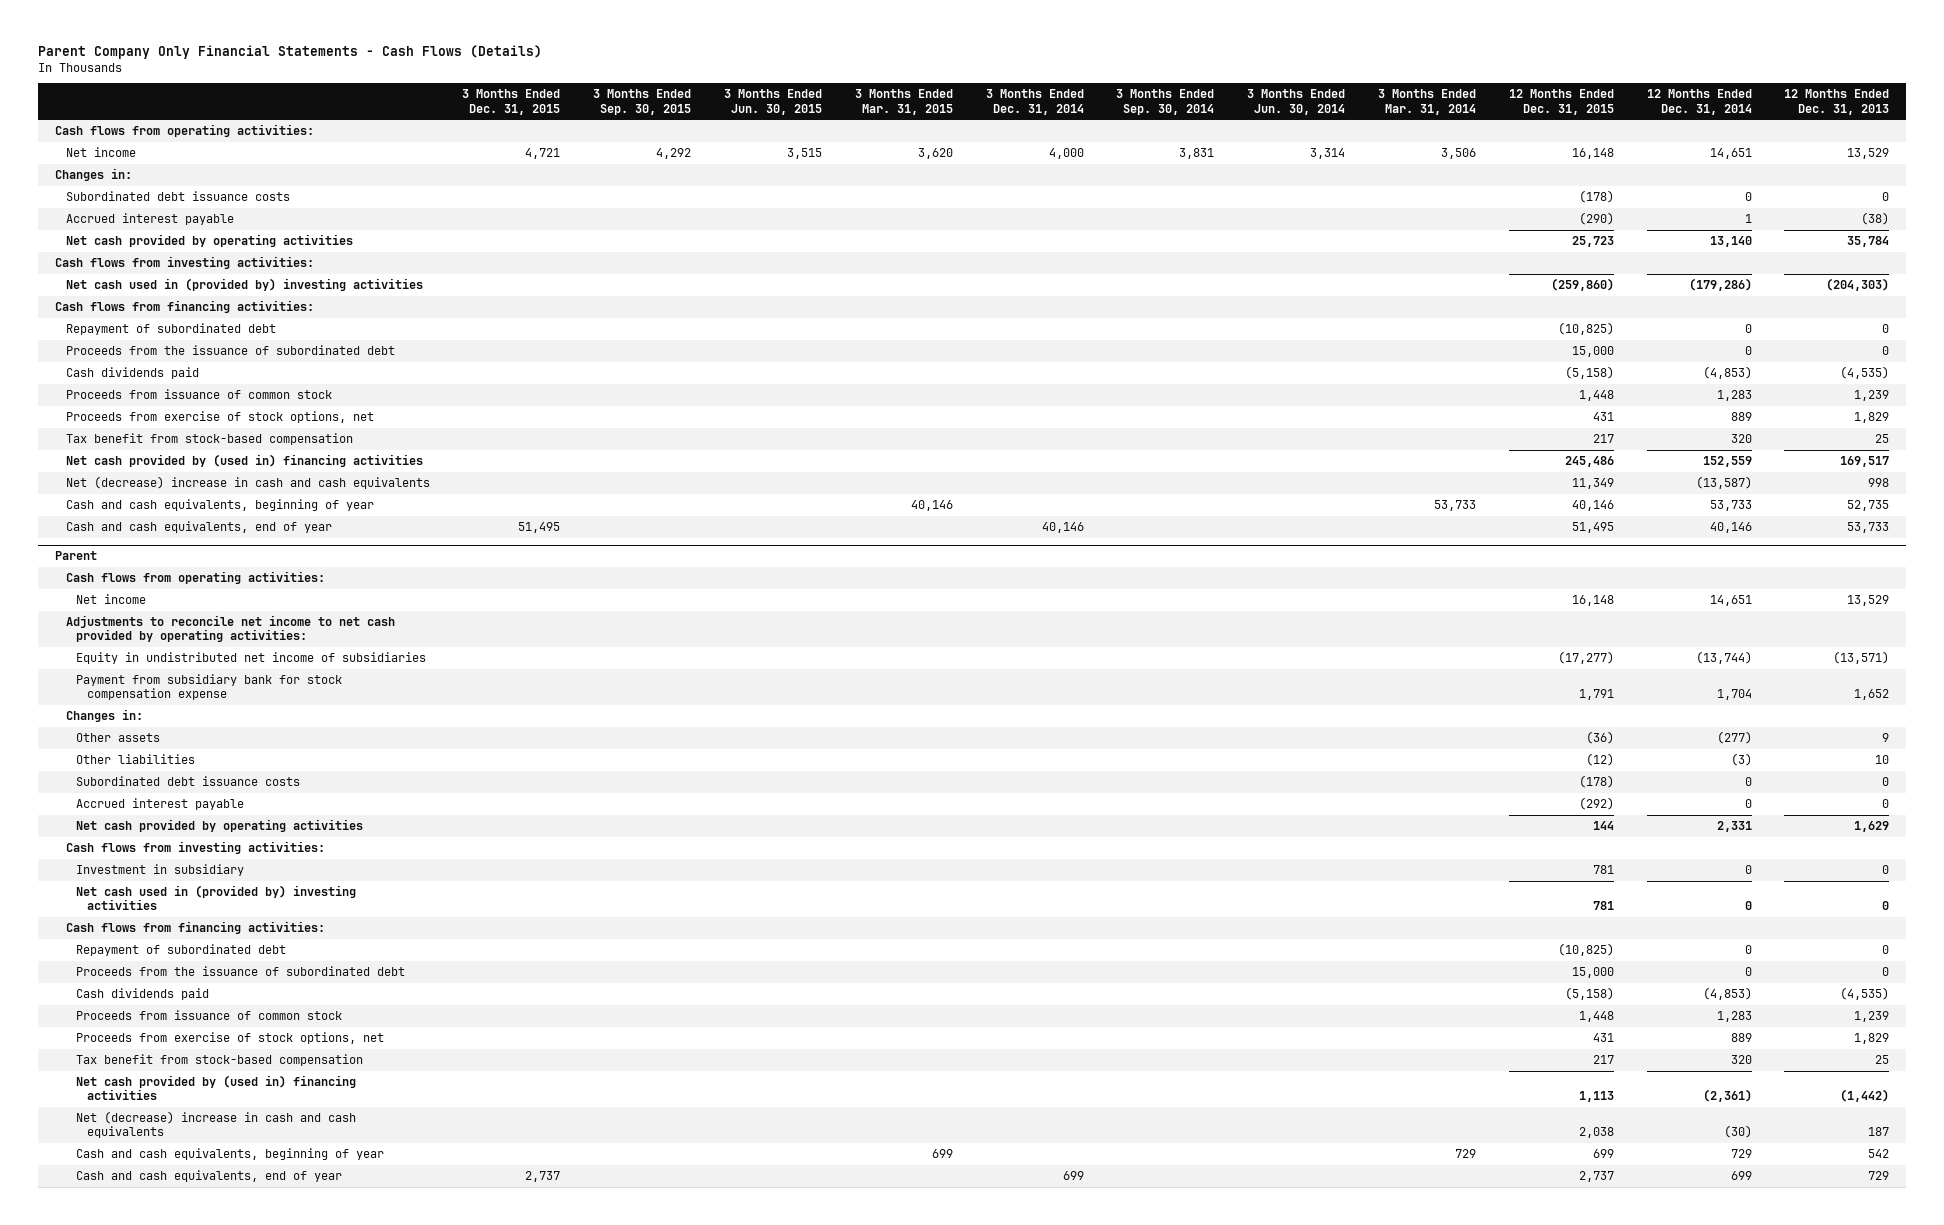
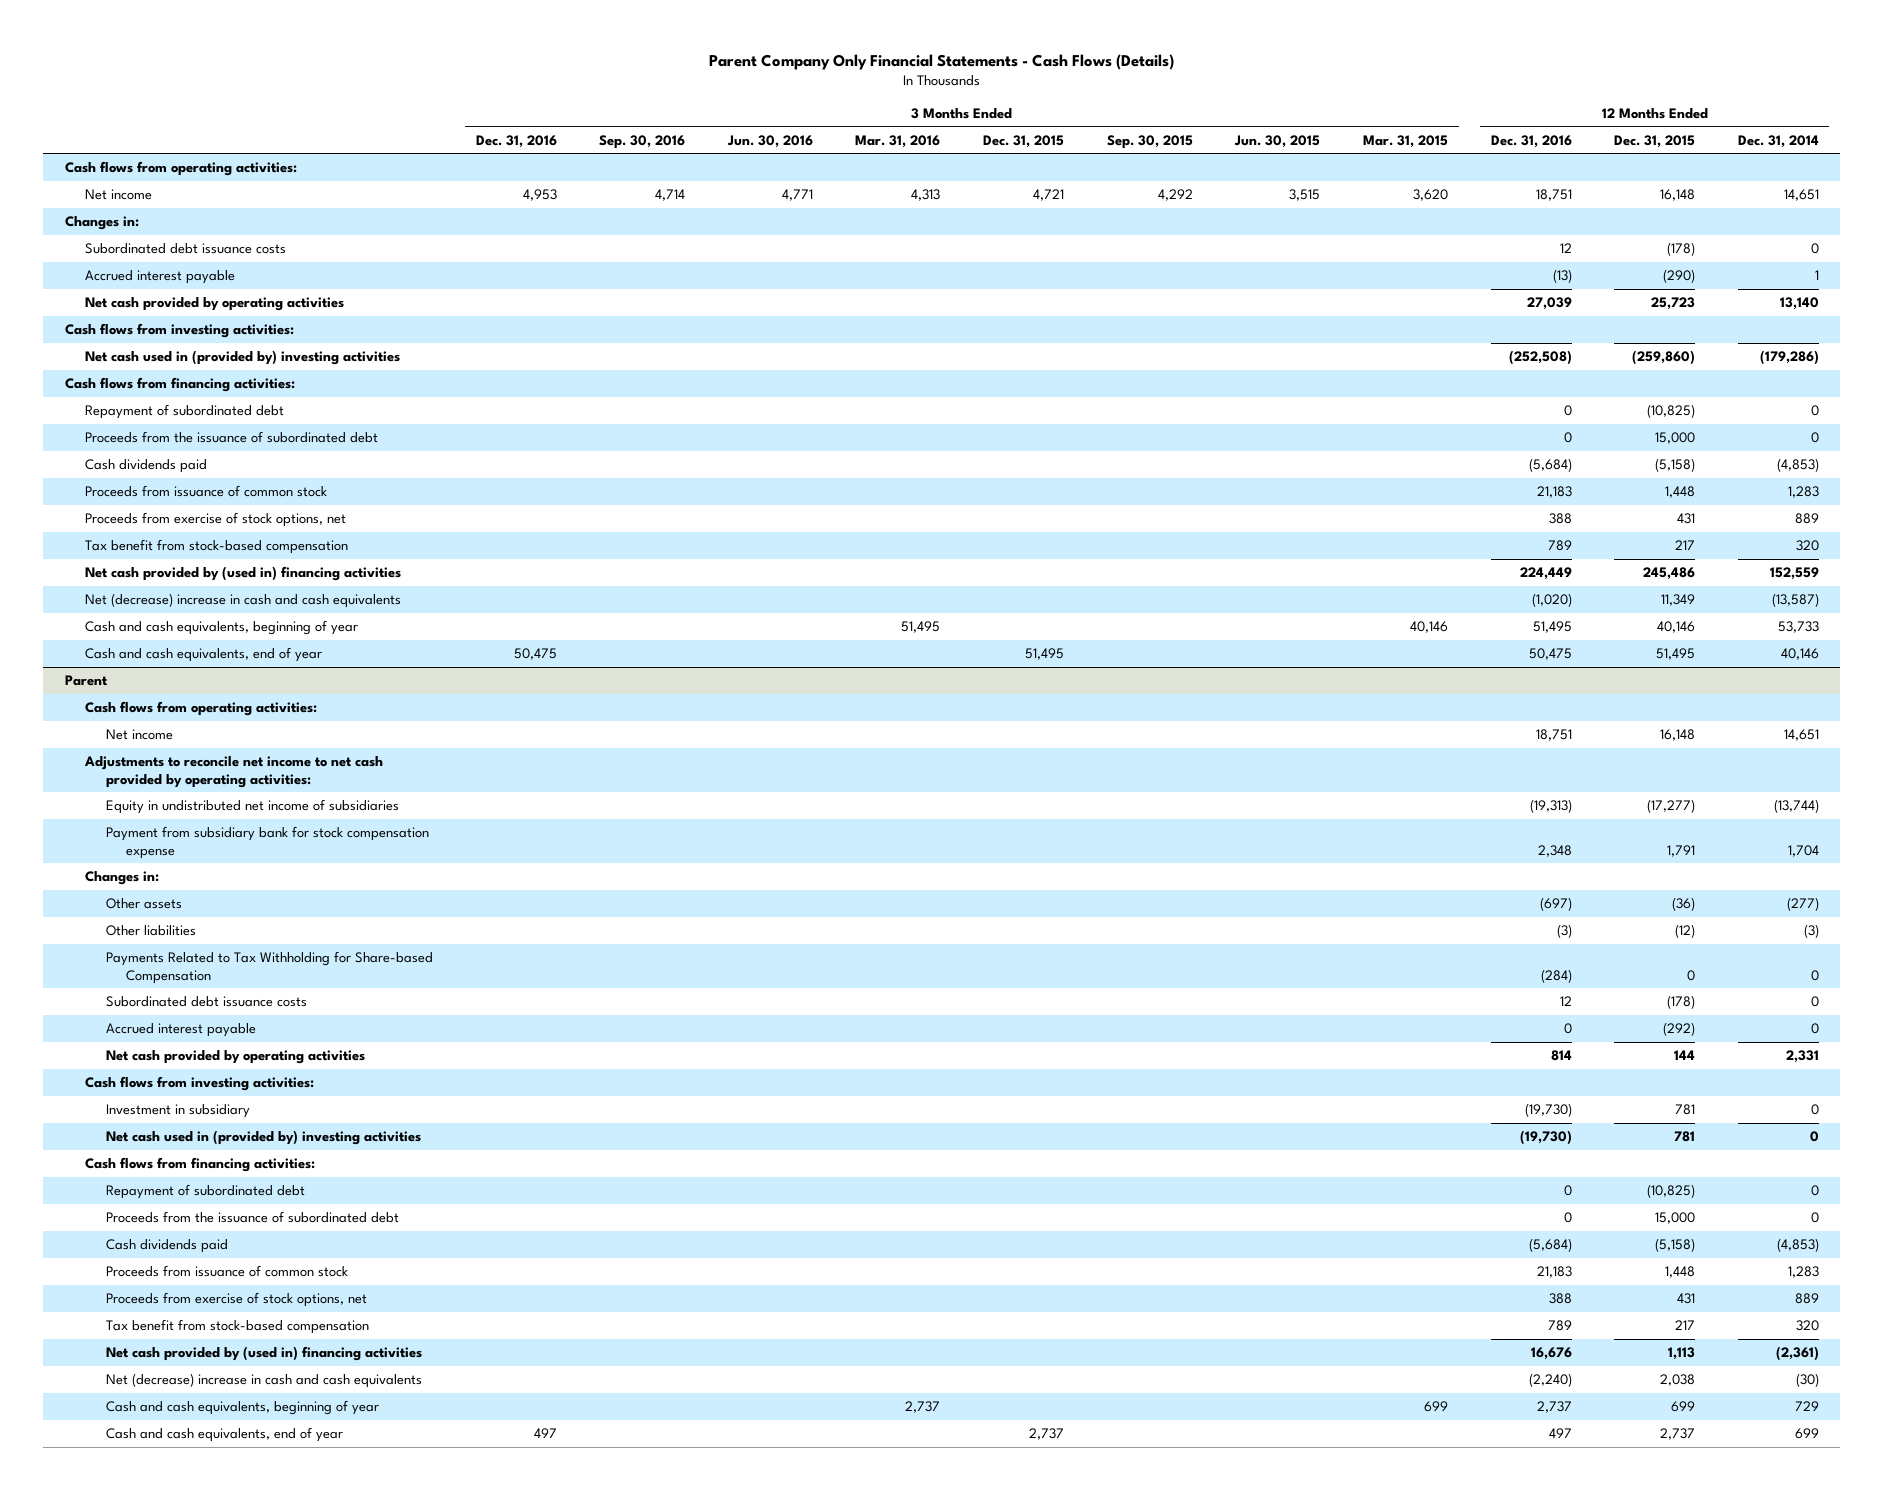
- | 3 Months Ended Dec. 31, 2015 | 3 Months Ended Sep. 30, 2015 | 3 Months Ended Jun. 30, 2015 | 3 Months Ended Mar. 31, 2015 | 3 Months Ended Dec. 31, 2014 | 3 Months Ended Sep. 30, 2014 | 3 Months Ended Jun. 30, 2014 | 3 Months Ended Mar. 31, 2014 | 12 Months Ended Dec. 31, 2015 | 12 Months Ended Dec. 31, 2014 | 12 Months Ended Dec. 31, 2013
+ | 3 Months Ended Dec. 31, 2016 | 3 Months Ended Sep. 30, 2016 | 3 Months Ended Jun. 30, 2016 | 3 Months Ended Mar. 31, 2016 | 3 Months Ended Dec. 31, 2015 | 3 Months Ended Sep. 30, 2015 | 3 Months Ended Jun. 30, 2015 | 3 Months Ended Mar. 31, 2015 | 12 Months Ended Dec. 31, 2016 | 12 Months Ended Dec. 31, 2015 | 12 Months Ended Dec. 31, 2014
@ Parent
+ Payments Related to Tax Withholding for Share-based Compensation | | | | | | | | | (284) | 0 | 0

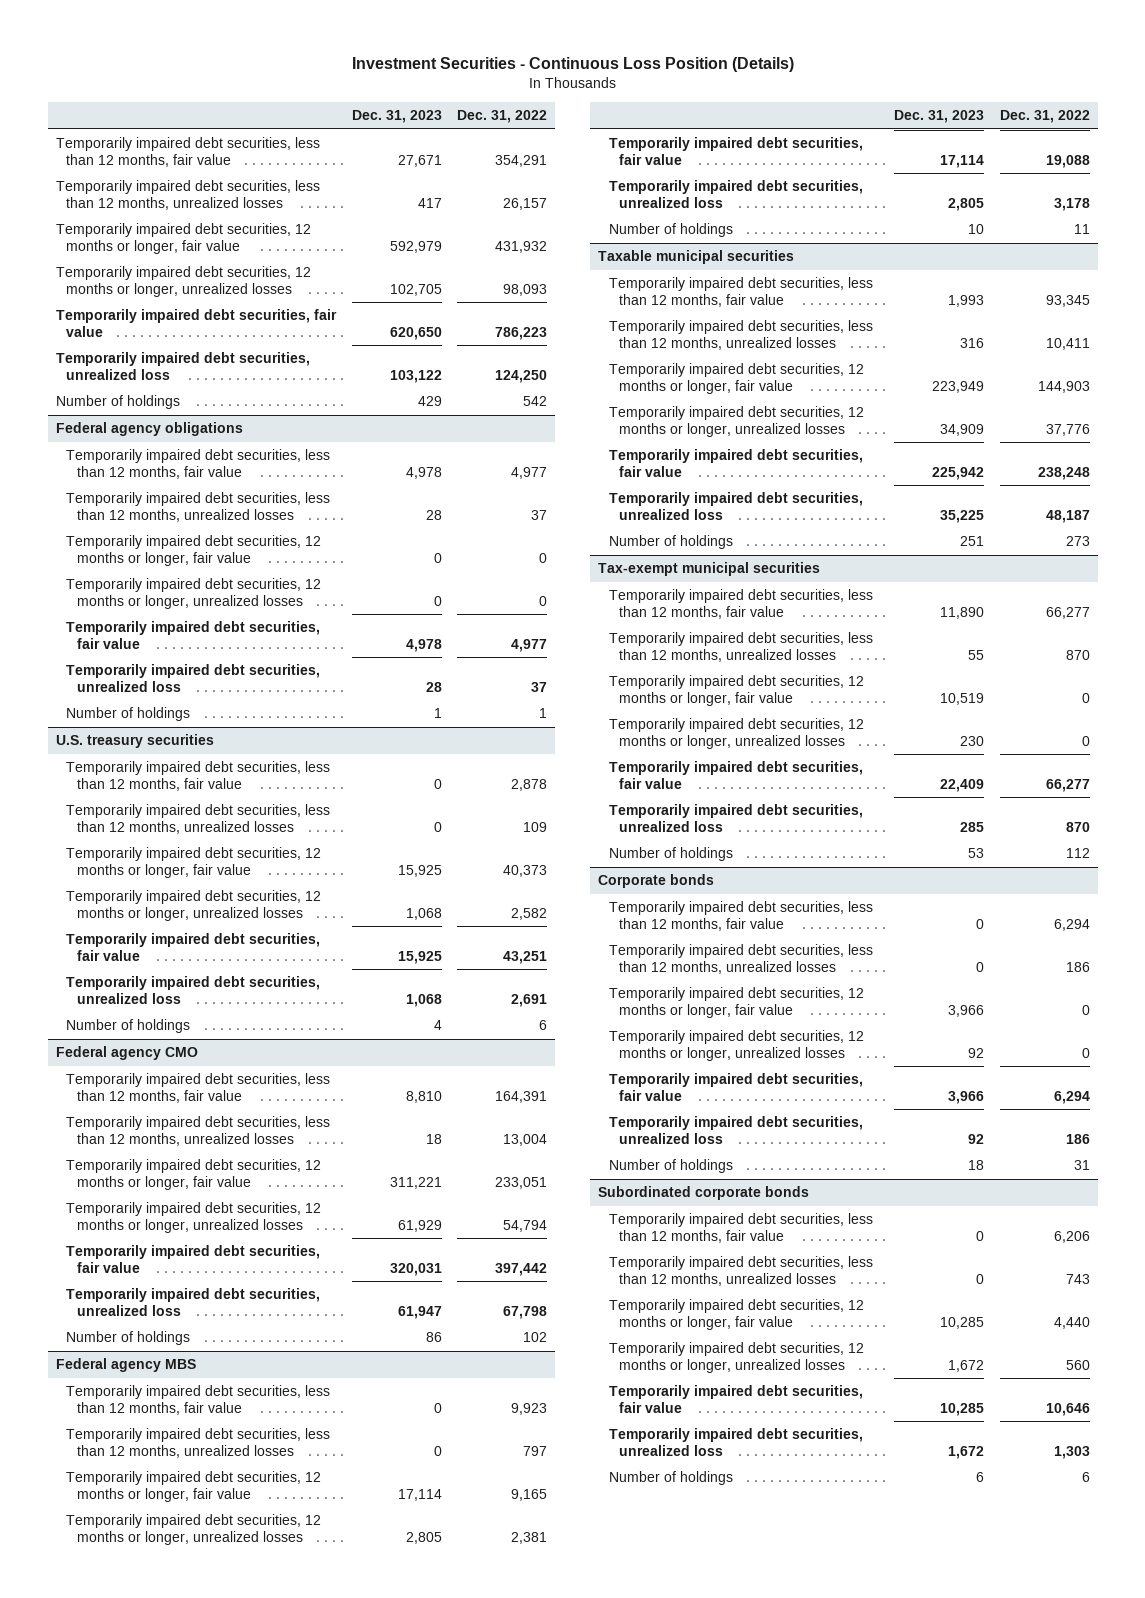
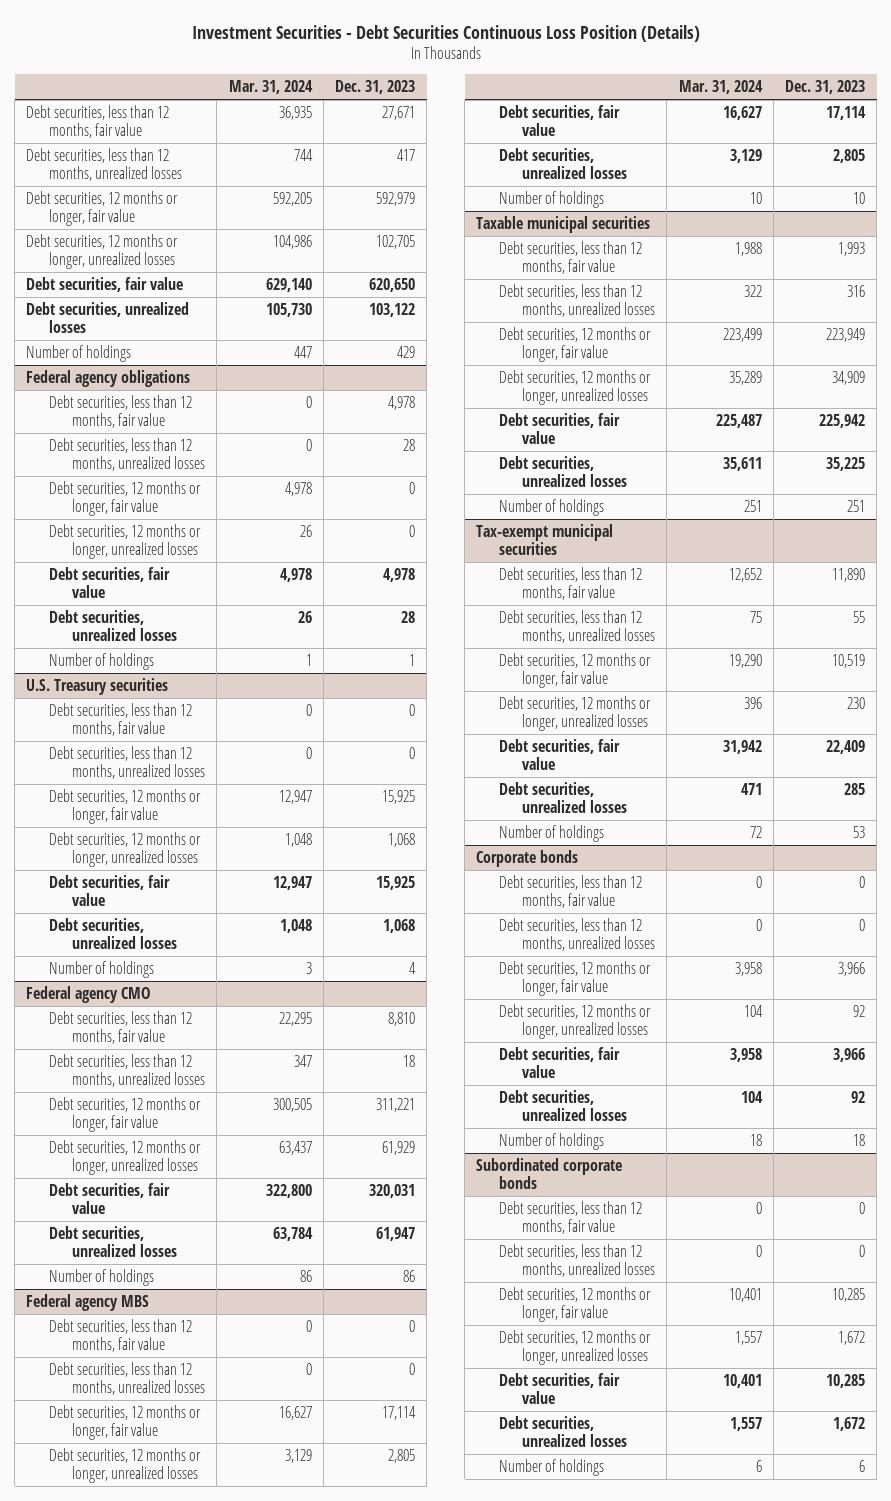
- Investment Securities - Continuous Loss Position (Details)
+ Investment Securities - Debt Securities Continuous Loss Position (Details)
- | Dec. 31, 2023 | Dec. 31, 2022
+ | Mar. 31, 2024 | Dec. 31, 2023
- Temporarily impaired debt securities, less than 12 months, fair value | 27,671 | 354,291
- Temporarily impaired debt securities, less than 12 months, unrealized losses | 417 | 26,157
- Temporarily impaired debt securities, 12 months or longer, fair value | 592,979 | 431,932
- Temporarily impaired debt securities, 12 months or longer, unrealized losses | 102,705 | 98,093
- Temporarily impaired debt securities, fair value | 620,650 | 786,223
- Temporarily impaired debt securities, unrealized loss | 103,122 | 124,250
+ Debt securities, less than 12 months, fair value | 36,935 | 27,671
+ Debt securities, less than 12 months, unrealized losses | 744 | 417
+ Debt securities, 12 months or longer, fair value | 592,205 | 592,979
+ Debt securities, 12 months or longer, unrealized losses | 104,986 | 102,705
+ Debt securities, fair value | 629,140 | 620,650
+ Debt securities, unrealized losses | 105,730 | 103,122
@ Federal agency obligations
- Temporarily impaired debt securities, less than 12 months, fair value | 4,978 | 4,977
- Temporarily impaired debt securities, less than 12 months, unrealized losses | 28 | 37
- Temporarily impaired debt securities, 12 months or longer, fair value | 0 | 0
- Temporarily impaired debt securities, 12 months or longer, unrealized losses | 0 | 0
- Temporarily impaired debt securities, fair value | 4,978 | 4,977
- Temporarily impaired debt securities, unrealized loss | 28 | 37
+ Debt securities, less than 12 months, fair value | 0 | 4,978
+ Debt securities, less than 12 months, unrealized losses | 0 | 28
+ Debt securities, 12 months or longer, fair value | 4,978 | 0
+ Debt securities, 12 months or longer, unrealized losses | 26 | 0
+ Debt securities, fair value | 4,978 | 4,978
+ Debt securities, unrealized losses | 26 | 28
- U.S. treasury securities
- Temporarily impaired debt securities, less than 12 months, fair value | 0 | 2,878
- Temporarily impaired debt securities, less than 12 months, unrealized losses | 0 | 109
- Temporarily impaired debt securities, 12 months or longer, fair value | 15,925 | 40,373
- Temporarily impaired debt securities, 12 months or longer, unrealized losses | 1,068 | 2,582
- Temporarily impaired debt securities, fair value | 15,925 | 43,251
- Temporarily impaired debt securities, unrealized loss | 1,068 | 2,691
+ U.S. Treasury securities
+ Debt securities, less than 12 months, fair value | 0 | 0
+ Debt securities, less than 12 months, unrealized losses | 0 | 0
+ Debt securities, 12 months or longer, fair value | 12,947 | 15,925
+ Debt securities, 12 months or longer, unrealized losses | 1,048 | 1,068
+ Debt securities, fair value | 12,947 | 15,925
+ Debt securities, unrealized losses | 1,048 | 1,068
@ Federal agency CMO
- Temporarily impaired debt securities, less than 12 months, fair value | 8,810 | 164,391
- Temporarily impaired debt securities, less than 12 months, unrealized losses | 18 | 13,004
- Temporarily impaired debt securities, 12 months or longer, fair value | 311,221 | 233,051
- Temporarily impaired debt securities, 12 months or longer, unrealized losses | 61,929 | 54,794
- Temporarily impaired debt securities, fair value | 320,031 | 397,442
- Temporarily impaired debt securities, unrealized loss | 61,947 | 67,798
+ Debt securities, less than 12 months, fair value | 22,295 | 8,810
+ Debt securities, less than 12 months, unrealized losses | 347 | 18
+ Debt securities, 12 months or longer, fair value | 300,505 | 311,221
+ Debt securities, 12 months or longer, unrealized losses | 63,437 | 61,929
+ Debt securities, fair value | 322,800 | 320,031
+ Debt securities, unrealized losses | 63,784 | 61,947
@ Federal agency MBS
- Temporarily impaired debt securities, less than 12 months, fair value | 0 | 9,923
- Temporarily impaired debt securities, less than 12 months, unrealized losses | 0 | 797
- Temporarily impaired debt securities, 12 months or longer, fair value | 17,114 | 9,165
- Temporarily impaired debt securities, 12 months or longer, unrealized losses | 2,805 | 2,381
- Temporarily impaired debt securities, fair value | 17,114 | 19,088
- Temporarily impaired debt securities, unrealized loss | 2,805 | 3,178
+ Debt securities, less than 12 months, fair value | 0 | 0
+ Debt securities, less than 12 months, unrealized losses | 0 | 0
+ Debt securities, 12 months or longer, fair value | 16,627 | 17,114
+ Debt securities, 12 months or longer, unrealized losses | 3,129 | 2,805
+ Debt securities, fair value | 16,627 | 17,114
+ Debt securities, unrealized losses | 3,129 | 2,805
@ Taxable municipal securities
- Temporarily impaired debt securities, less than 12 months, fair value | 1,993 | 93,345
- Temporarily impaired debt securities, less than 12 months, unrealized losses | 316 | 10,411
- Temporarily impaired debt securities, 12 months or longer, fair value | 223,949 | 144,903
- Temporarily impaired debt securities, 12 months or longer, unrealized losses | 34,909 | 37,776
- Temporarily impaired debt securities, fair value | 225,942 | 238,248
- Temporarily impaired debt securities, unrealized loss | 35,225 | 48,187
+ Debt securities, less than 12 months, fair value | 1,988 | 1,993
+ Debt securities, less than 12 months, unrealized losses | 322 | 316
+ Debt securities, 12 months or longer, fair value | 223,499 | 223,949
+ Debt securities, 12 months or longer, unrealized losses | 35,289 | 34,909
+ Debt securities, fair value | 225,487 | 225,942
+ Debt securities, unrealized losses | 35,611 | 35,225
@ Tax-exempt municipal securities
- Temporarily impaired debt securities, less than 12 months, fair value | 11,890 | 66,277
- Temporarily impaired debt securities, less than 12 months, unrealized losses | 55 | 870
- Temporarily impaired debt securities, 12 months or longer, fair value | 10,519 | 0
- Temporarily impaired debt securities, 12 months or longer, unrealized losses | 230 | 0
- Temporarily impaired debt securities, fair value | 22,409 | 66,277
- Temporarily impaired debt securities, unrealized loss | 285 | 870
+ Debt securities, less than 12 months, fair value | 12,652 | 11,890
+ Debt securities, less than 12 months, unrealized losses | 75 | 55
+ Debt securities, 12 months or longer, fair value | 19,290 | 10,519
+ Debt securities, 12 months or longer, unrealized losses | 396 | 230
+ Debt securities, fair value | 31,942 | 22,409
+ Debt securities, unrealized losses | 471 | 285
@ Corporate bonds
- Temporarily impaired debt securities, less than 12 months, fair value | 0 | 6,294
- Temporarily impaired debt securities, less than 12 months, unrealized losses | 0 | 186
- Temporarily impaired debt securities, 12 months or longer, fair value | 3,966 | 0
- Temporarily impaired debt securities, 12 months or longer, unrealized losses | 92 | 0
- Temporarily impaired debt securities, fair value | 3,966 | 6,294
- Temporarily impaired debt securities, unrealized loss | 92 | 186
+ Debt securities, less than 12 months, fair value | 0 | 0
+ Debt securities, less than 12 months, unrealized losses | 0 | 0
+ Debt securities, 12 months or longer, fair value | 3,958 | 3,966
+ Debt securities, 12 months or longer, unrealized losses | 104 | 92
+ Debt securities, fair value | 3,958 | 3,966
+ Debt securities, unrealized losses | 104 | 92
@ Subordinated corporate bonds
- Temporarily impaired debt securities, less than 12 months, fair value | 0 | 6,206
- Temporarily impaired debt securities, less than 12 months, unrealized losses | 0 | 743
- Temporarily impaired debt securities, 12 months or longer, fair value | 10,285 | 4,440
- Temporarily impaired debt securities, 12 months or longer, unrealized losses | 1,672 | 560
- Temporarily impaired debt securities, fair value | 10,285 | 10,646
- Temporarily impaired debt securities, unrealized loss | 1,672 | 1,303
+ Debt securities, less than 12 months, fair value | 0 | 0
+ Debt securities, less than 12 months, unrealized losses | 0 | 0
+ Debt securities, 12 months or longer, fair value | 10,401 | 10,285
+ Debt securities, 12 months or longer, unrealized losses | 1,557 | 1,672
+ Debt securities, fair value | 10,401 | 10,285
+ Debt securities, unrealized losses | 1,557 | 1,672

